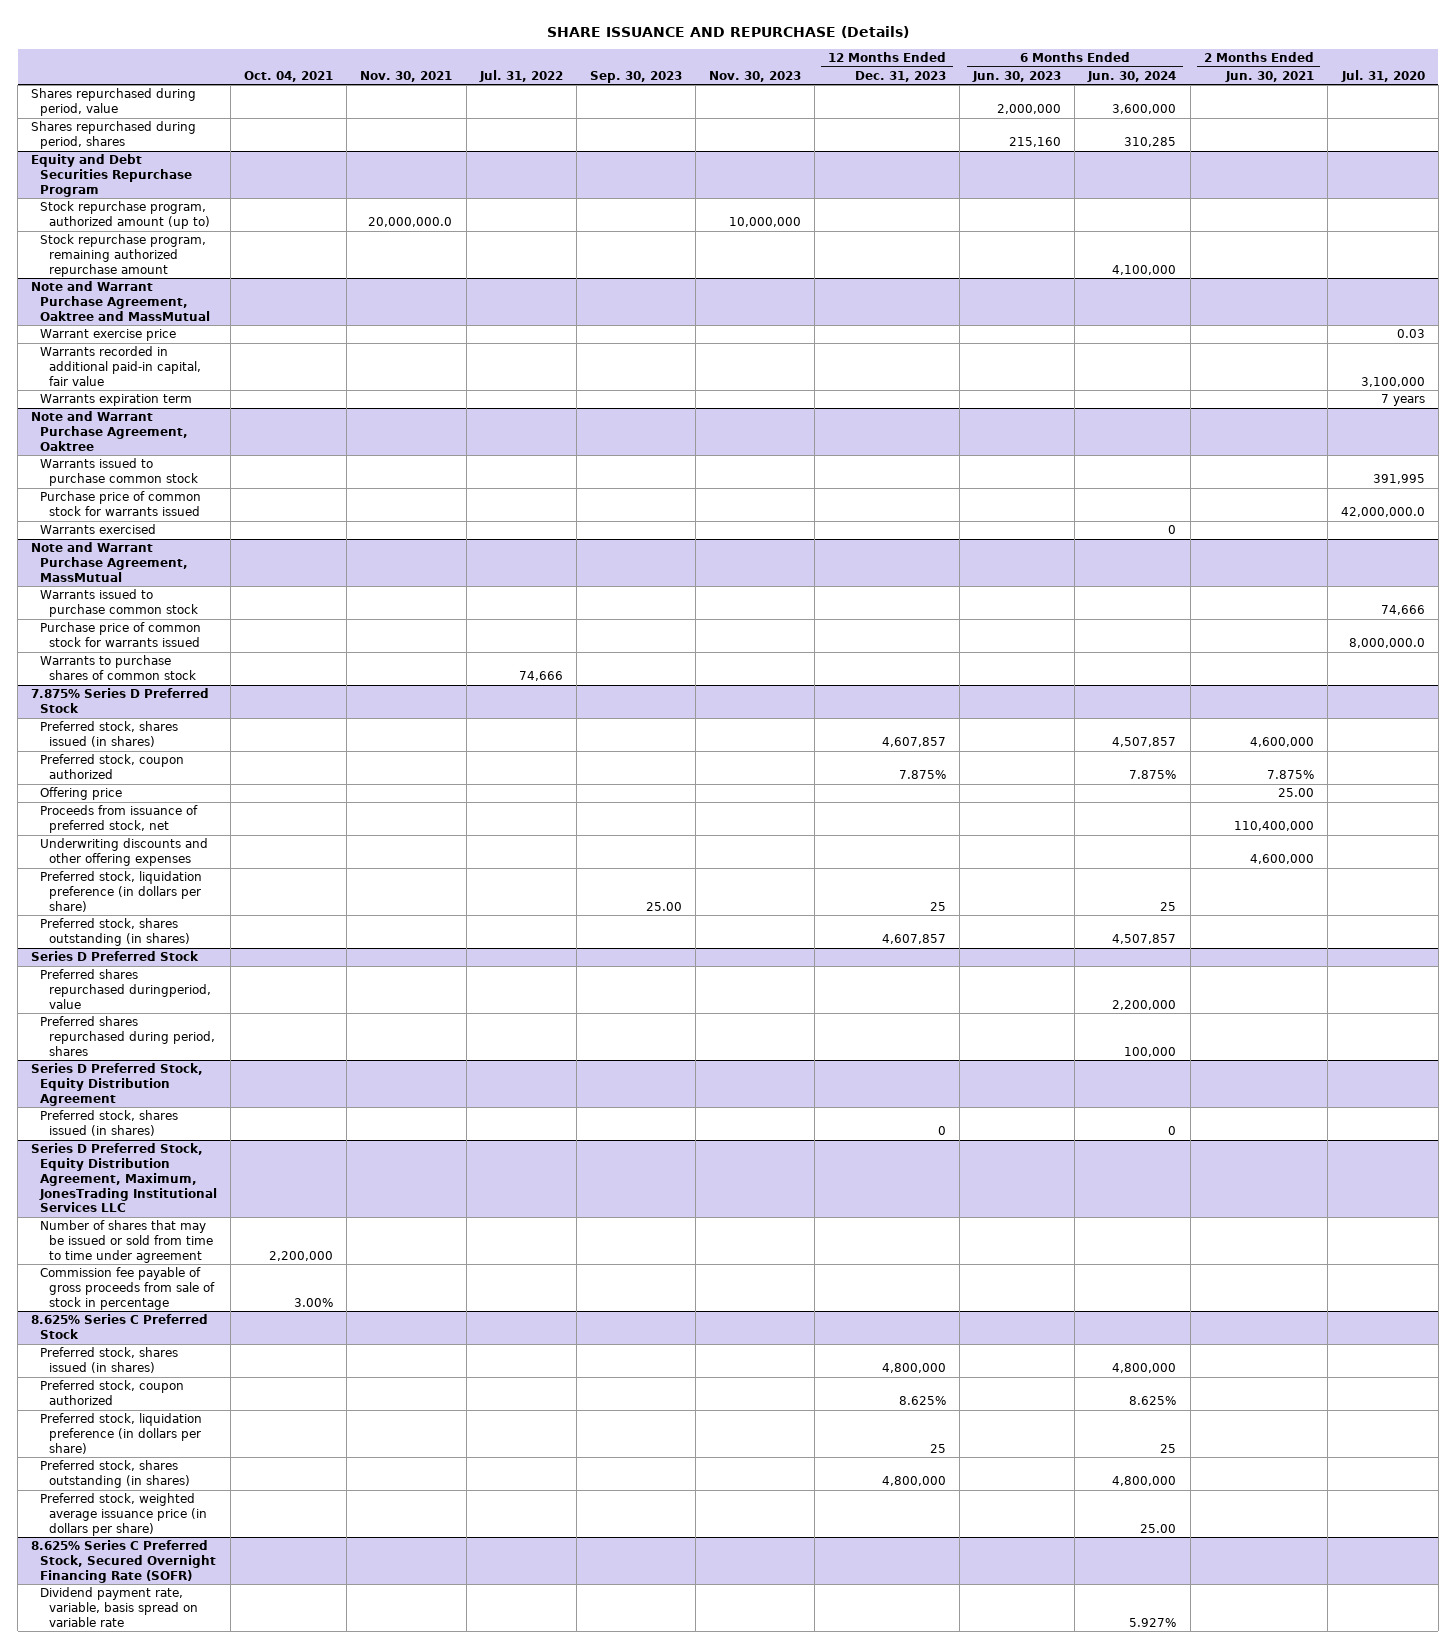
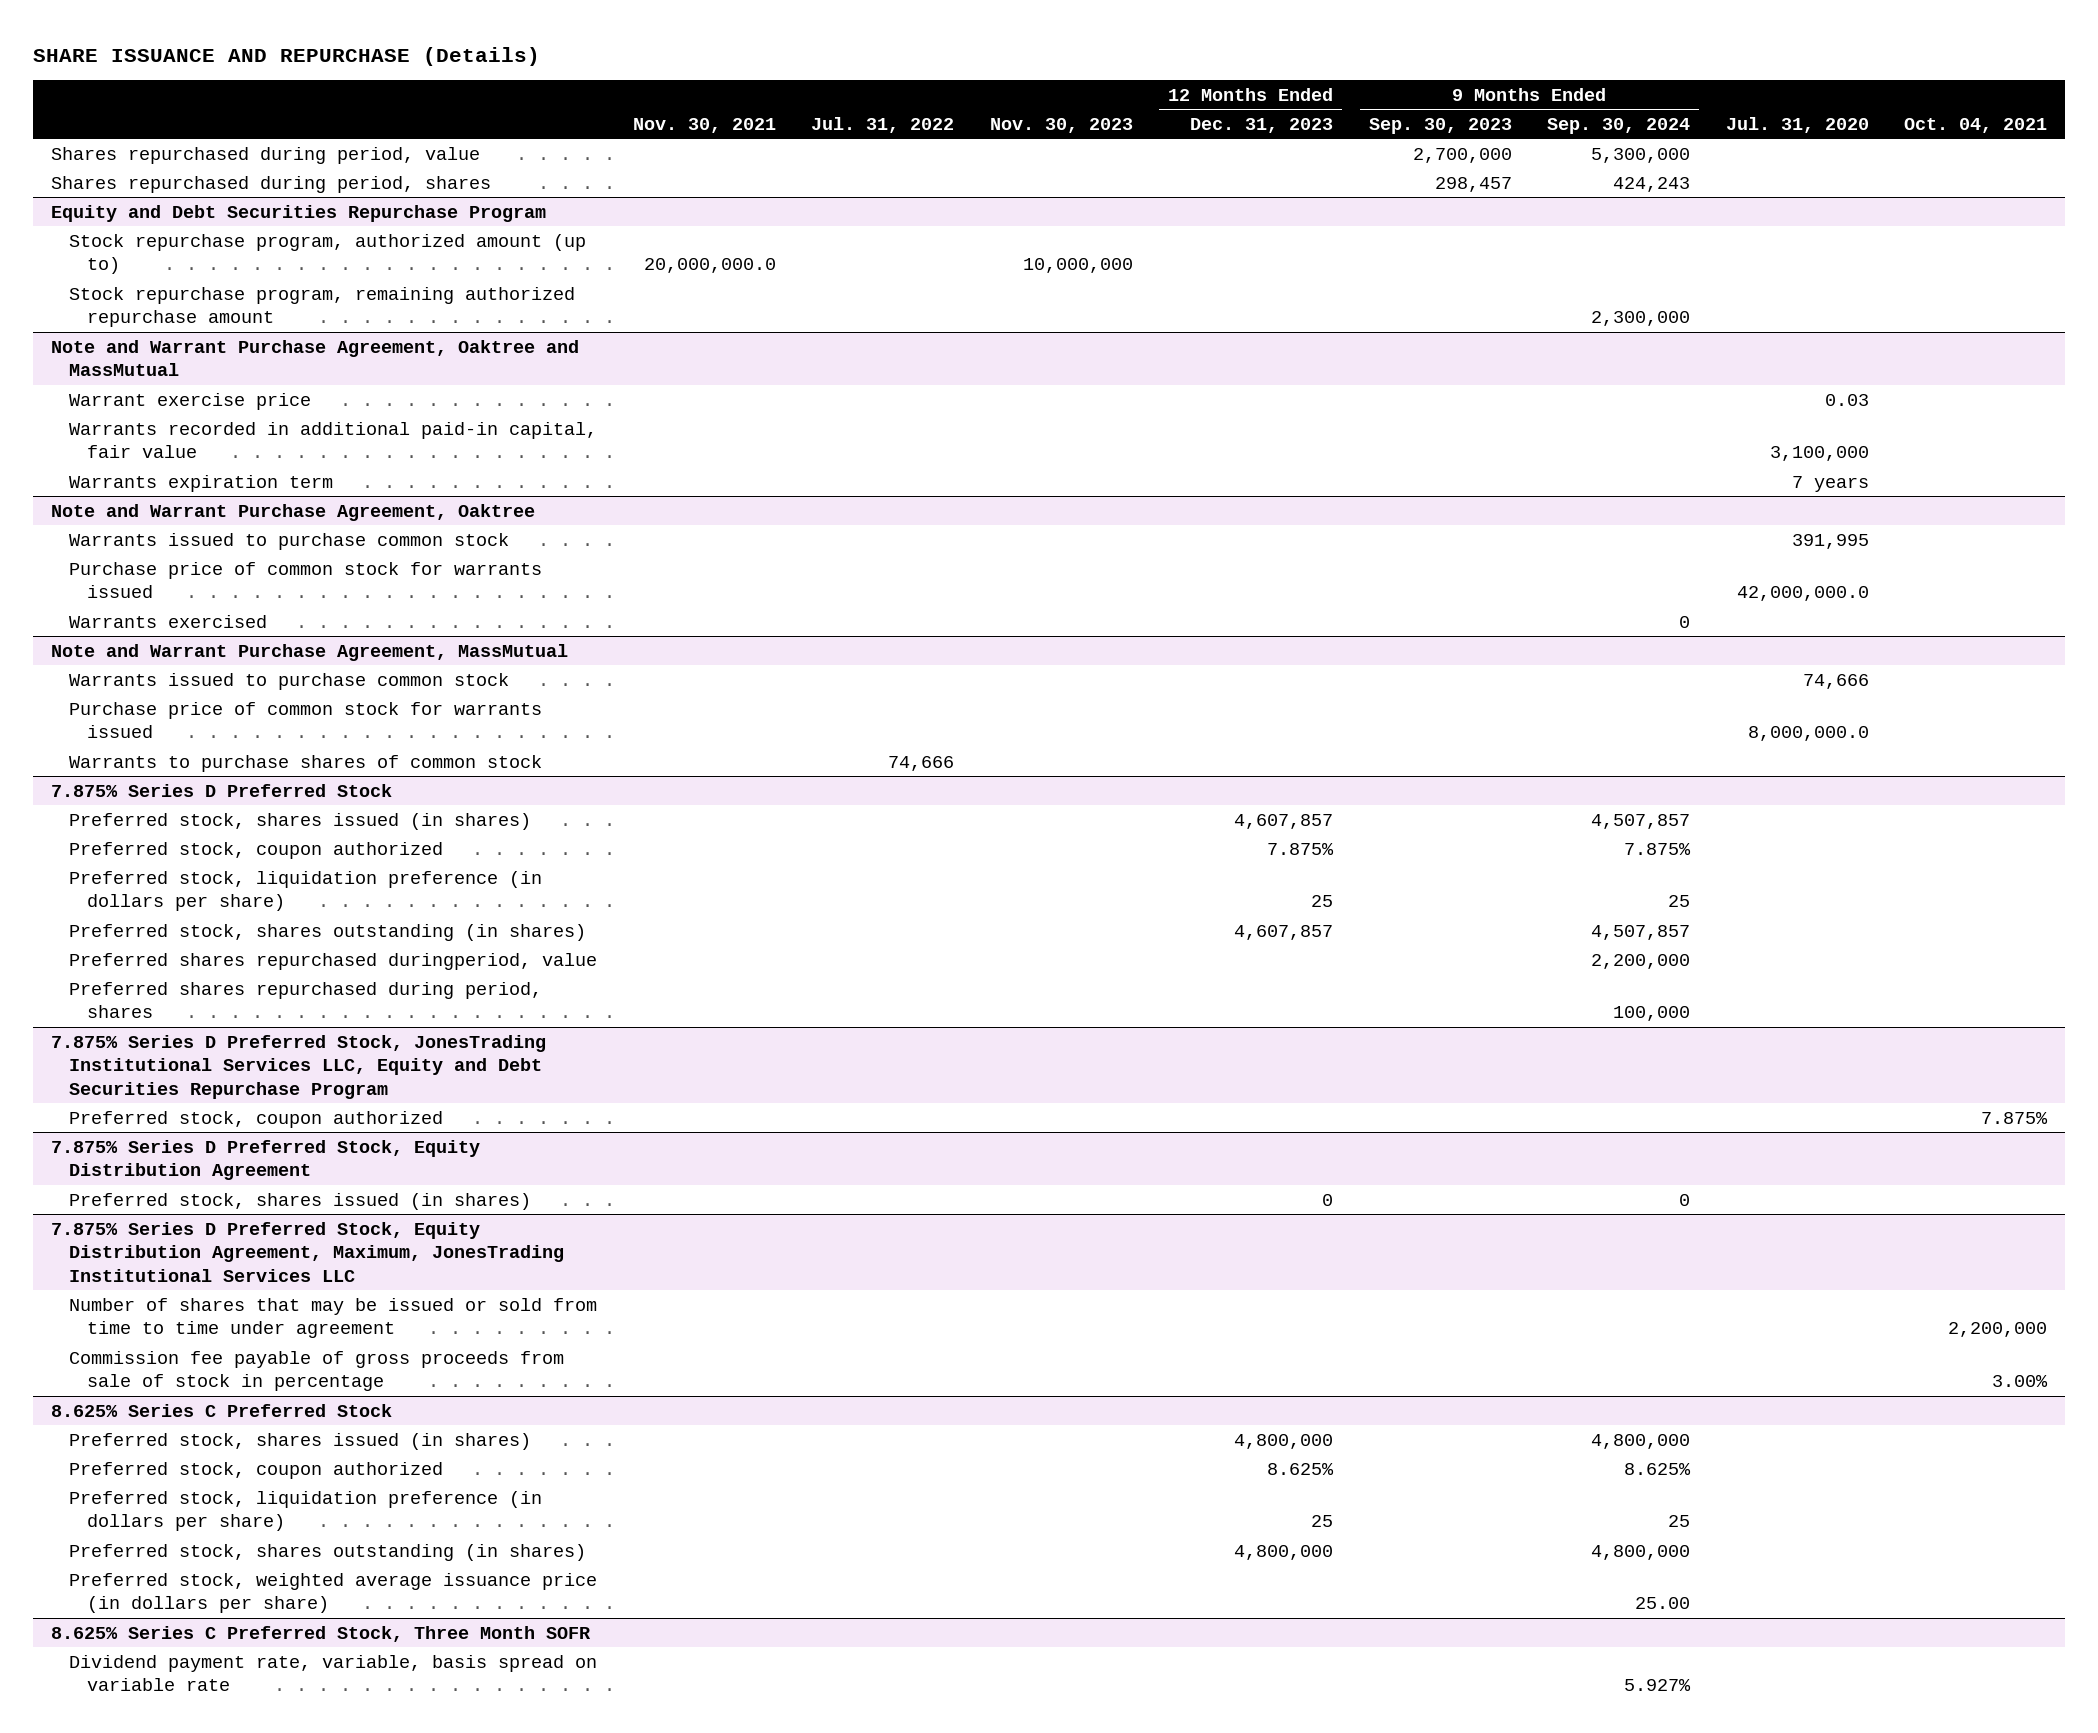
- | Oct. 04, 2021 | Nov. 30, 2021 | Jul. 31, 2022 | Sep. 30, 2023 | Nov. 30, 2023 | 12 Months Ended Dec. 31, 2023 | 6 Months Ended Jun. 30, 2023 | 6 Months Ended Jun. 30, 2024 | 2 Months Ended Jun. 30, 2021 | Jul. 31, 2020
+ | Nov. 30, 2021 | Jul. 31, 2022 | Nov. 30, 2023 | 12 Months Ended Dec. 31, 2023 | 9 Months Ended Sep. 30, 2023 | 9 Months Ended Sep. 30, 2024 | Jul. 31, 2020 | Oct. 04, 2021
@ 7.875% Series D Preferred Stock
- Offering price | | | | | | | | | 25.00 |
- Proceeds from issuance of preferred stock, net | | | | | | | | | 110,400,000 |
- Underwriting discounts and other offering expenses | | | | | | | | | 4,600,000 |
- Series D Preferred Stock
- Preferred shares repurchased duringperiod, value | | | | | | | | 2,200,000 | |
- Preferred shares repurchased during period, shares | | | | | | | | 100,000 | |
- Series D Preferred Stock, Equity Distribution Agreement
@ 7.875% Series D Preferred Stock
+ Preferred shares repurchased duringperiod, value | | | | | | 2,200,000 | |
+ Preferred shares repurchased during period, shares | | | | | | 100,000 | |
+ 7.875% Series D Preferred Stock, JonesTrading Institutional Services LLC, Equity and Debt Securities Repurchase Program
+ Preferred stock, coupon authorized | | | | | | | | 7.875%
+ 7.875% Series D Preferred Stock, Equity Distribution Agreement
- Series D Preferred Stock, Equity Distribution Agreement, Maximum, JonesTrading Institutional Services LLC
+ 7.875% Series D Preferred Stock, Equity Distribution Agreement, Maximum, JonesTrading Institutional Services LLC
- 8.625% Series C Preferred Stock, Secured Overnight Financing Rate (SOFR)
+ 8.625% Series C Preferred Stock, Three Month SOFR

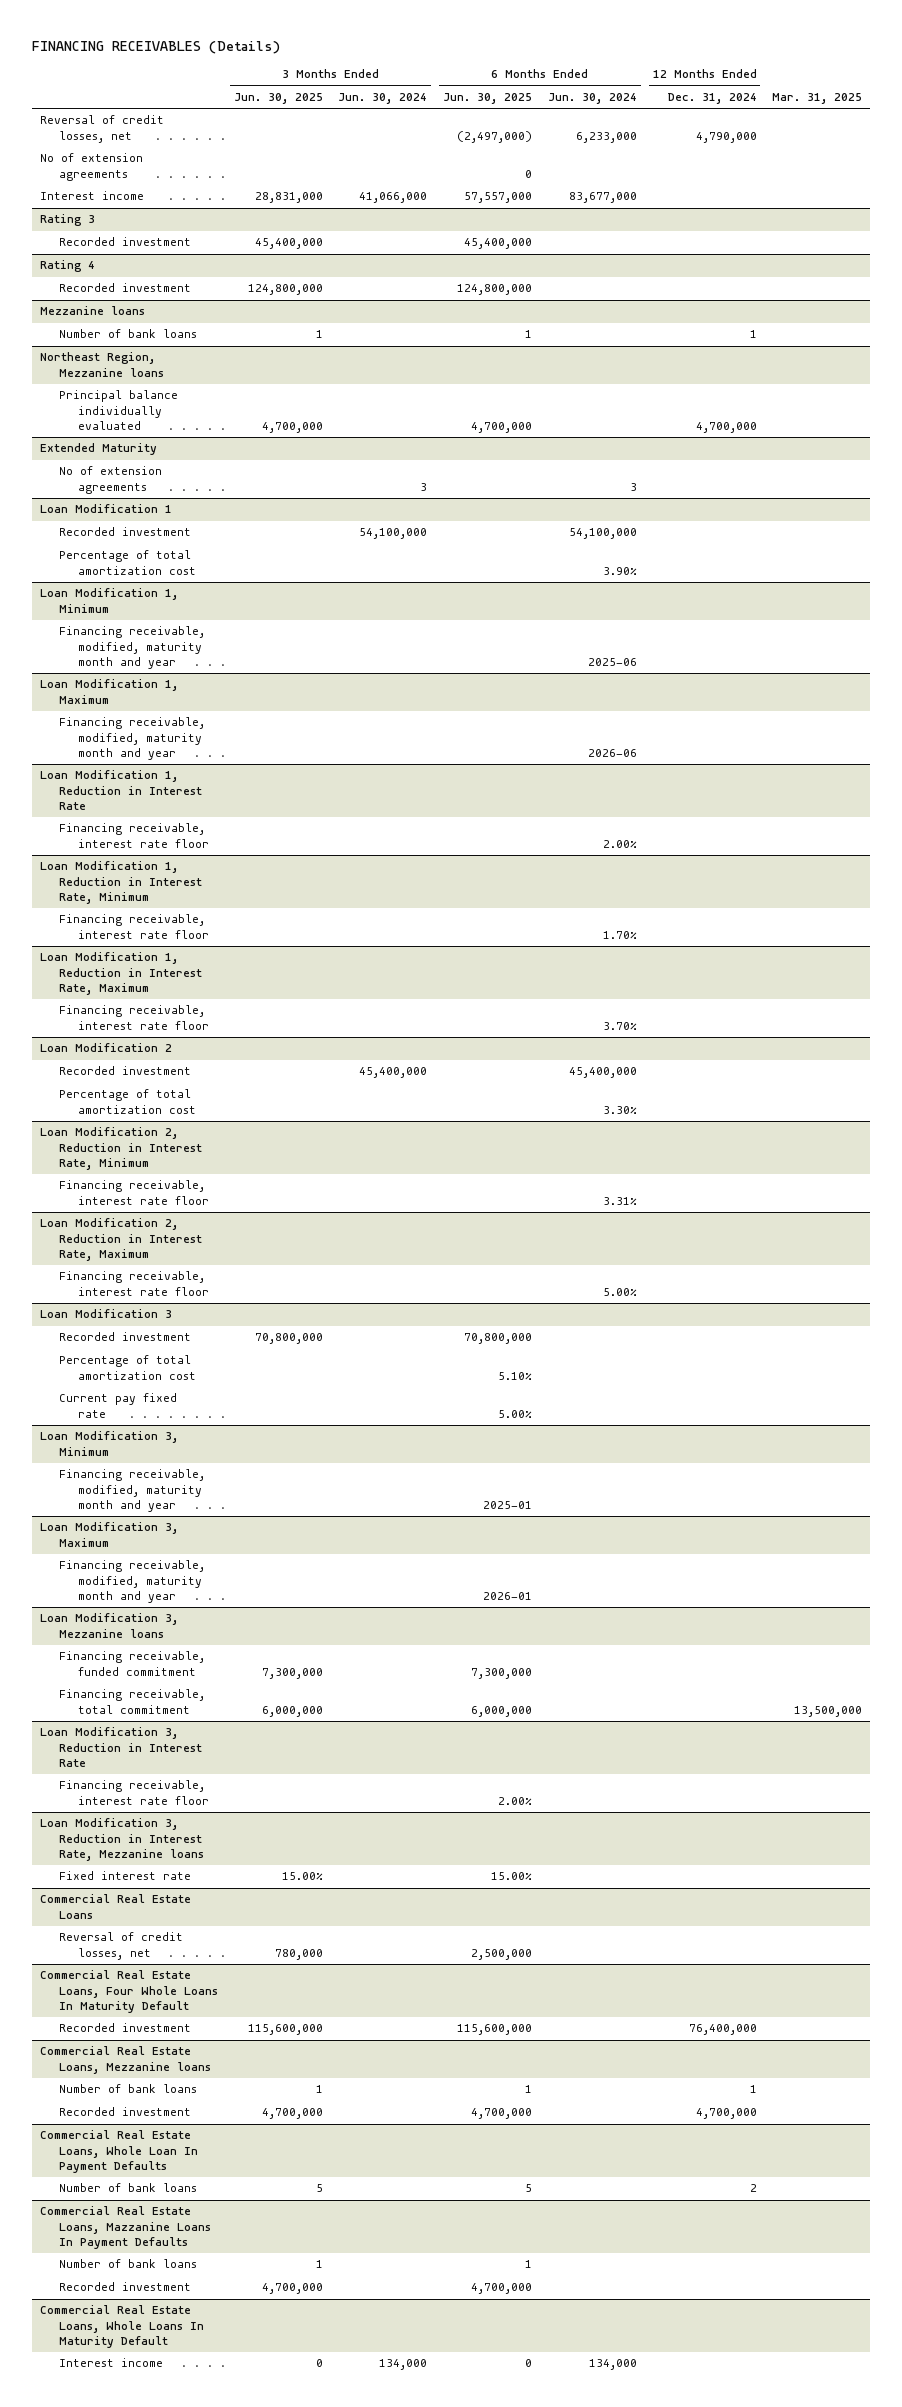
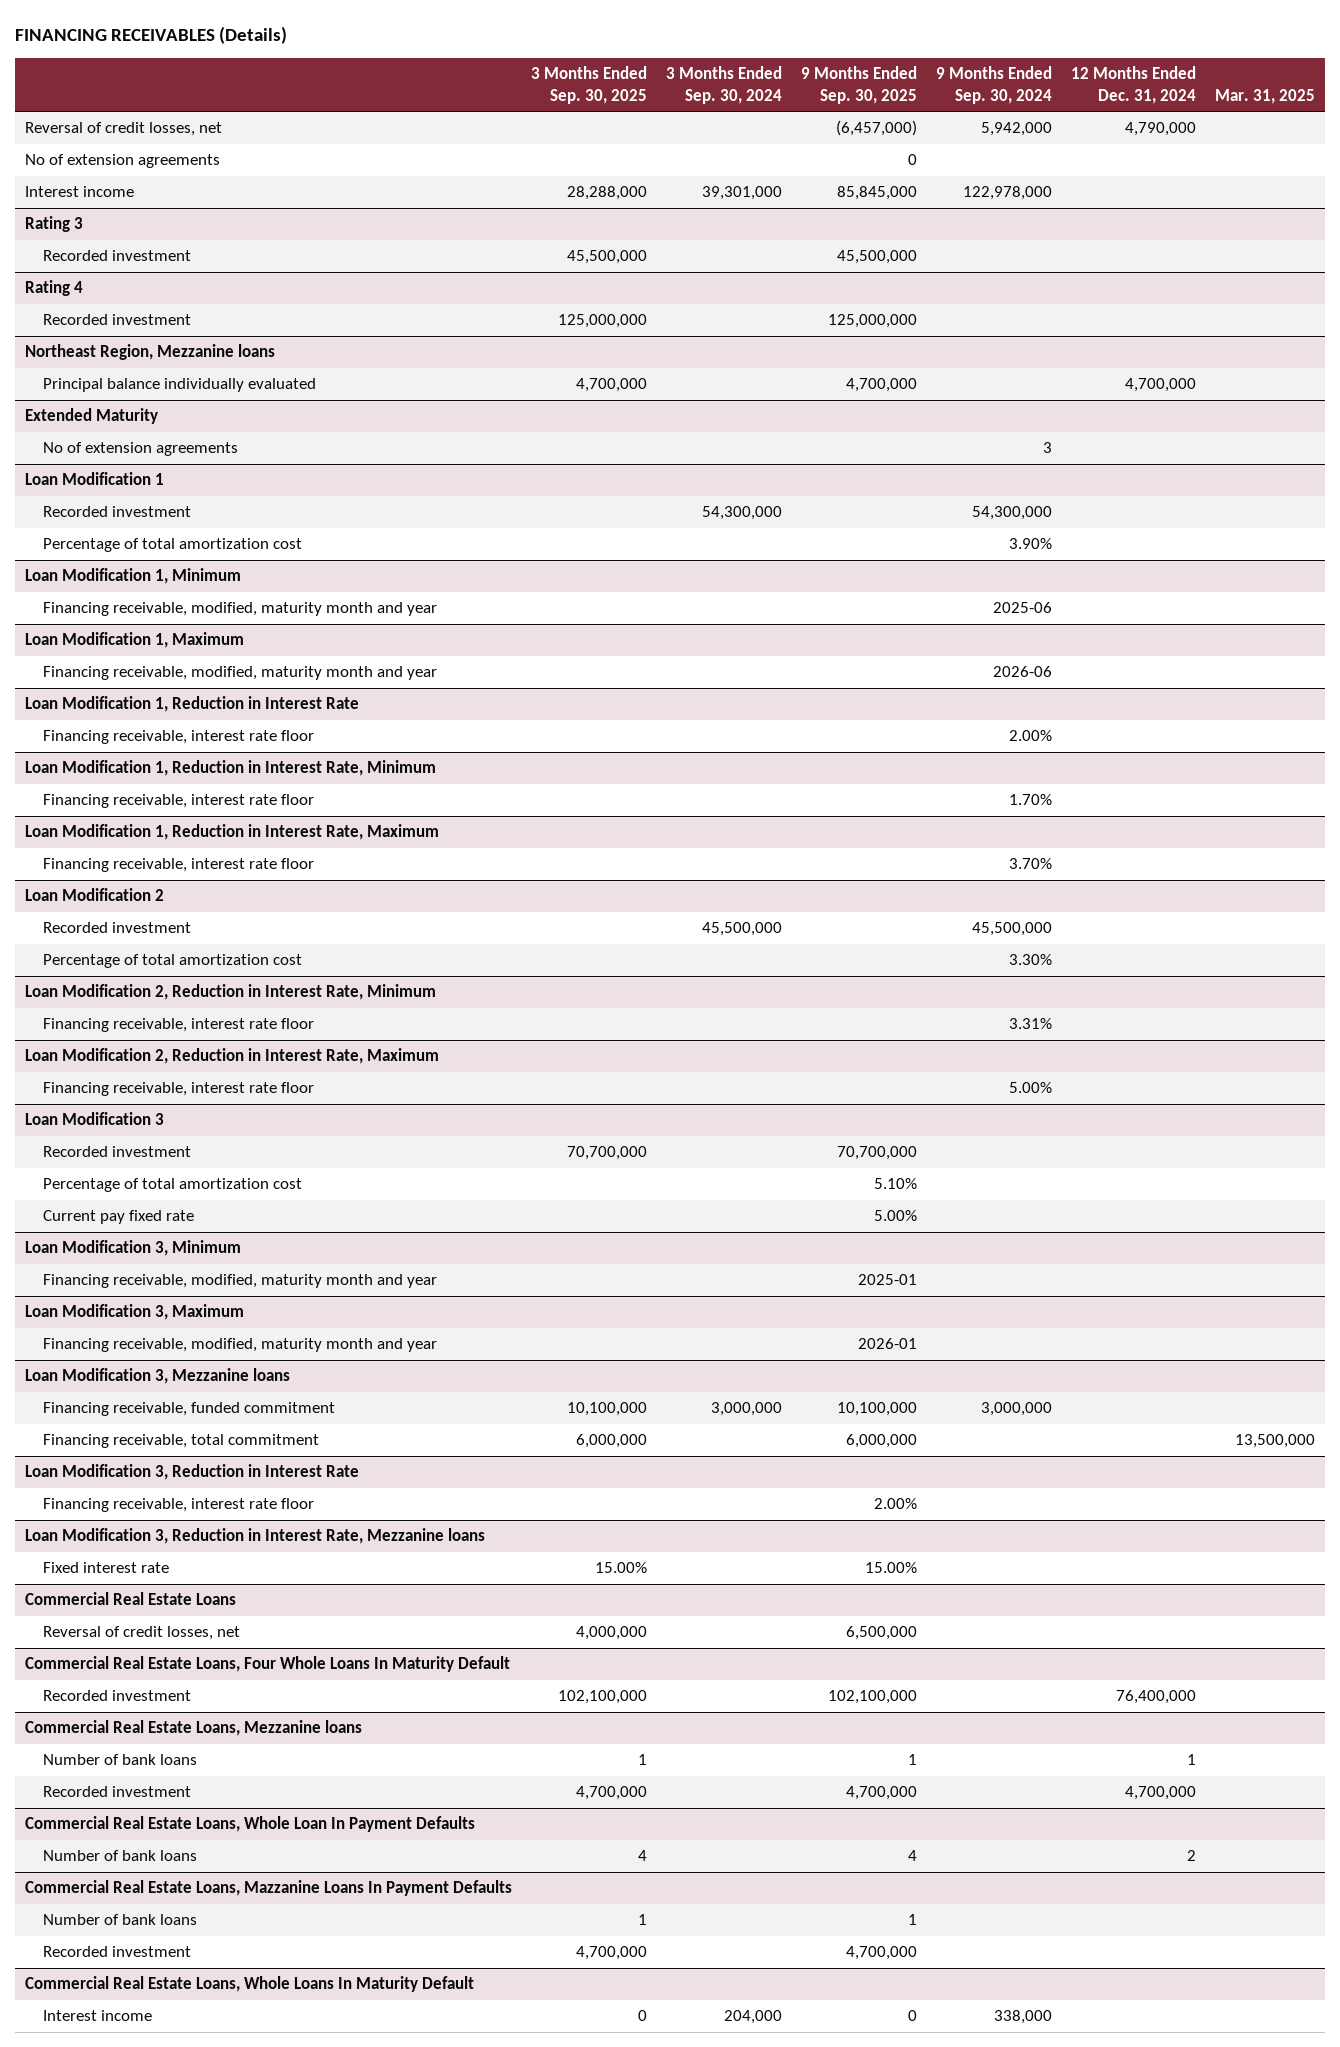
- | 3 Months Ended Jun. 30, 2025 | 3 Months Ended Jun. 30, 2024 | 6 Months Ended Jun. 30, 2025 | 6 Months Ended Jun. 30, 2024 | 12 Months Ended Dec. 31, 2024 | Mar. 31, 2025
+ | 3 Months Ended Sep. 30, 2025 | 3 Months Ended Sep. 30, 2024 | 9 Months Ended Sep. 30, 2025 | 9 Months Ended Sep. 30, 2024 | 12 Months Ended Dec. 31, 2024 | Mar. 31, 2025
- Mezzanine loans
- Number of bank loans | 1 | | 1 | | 1 |

